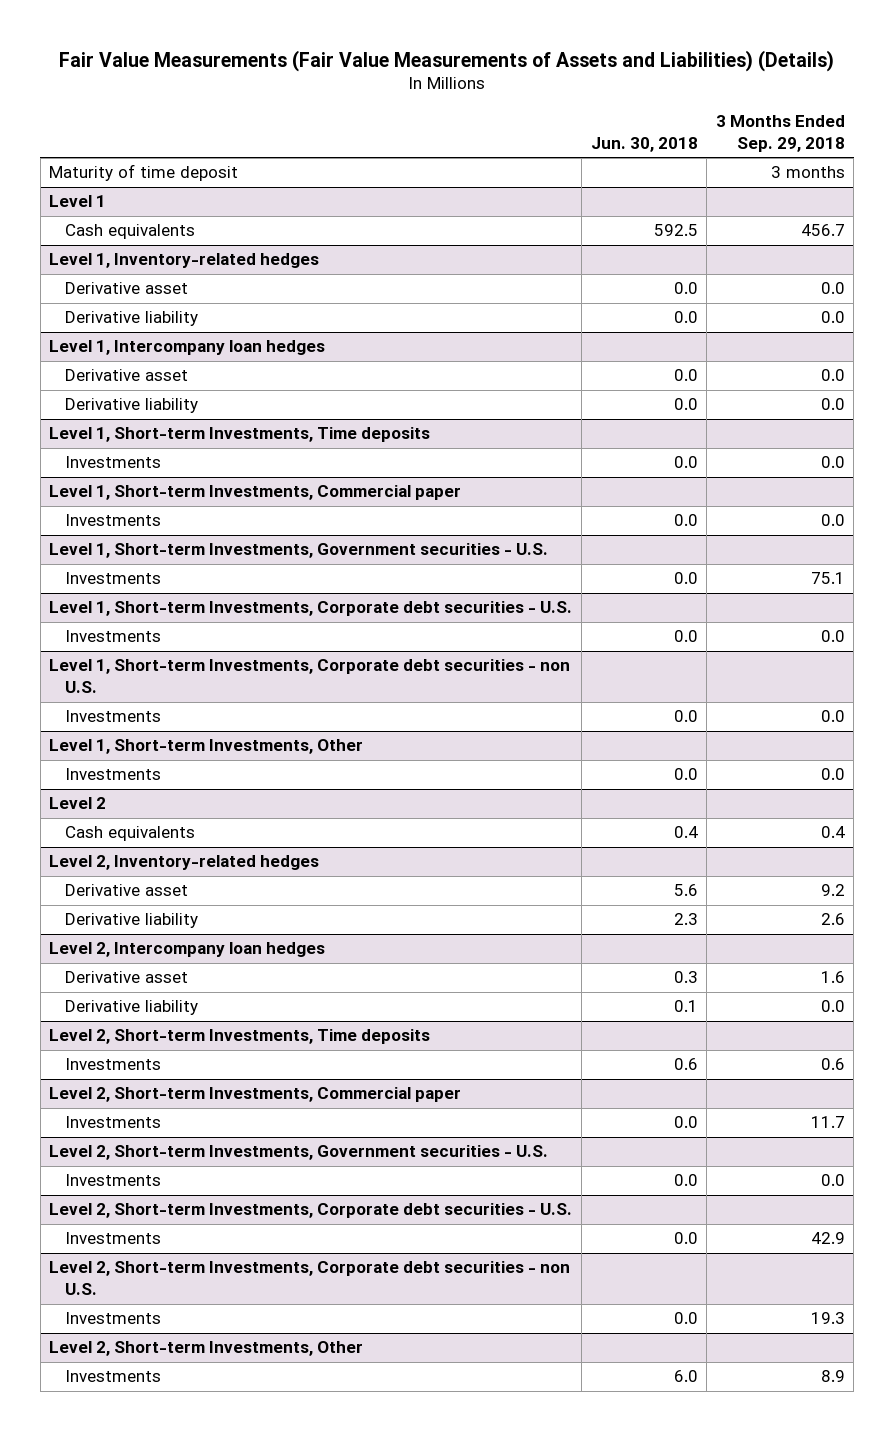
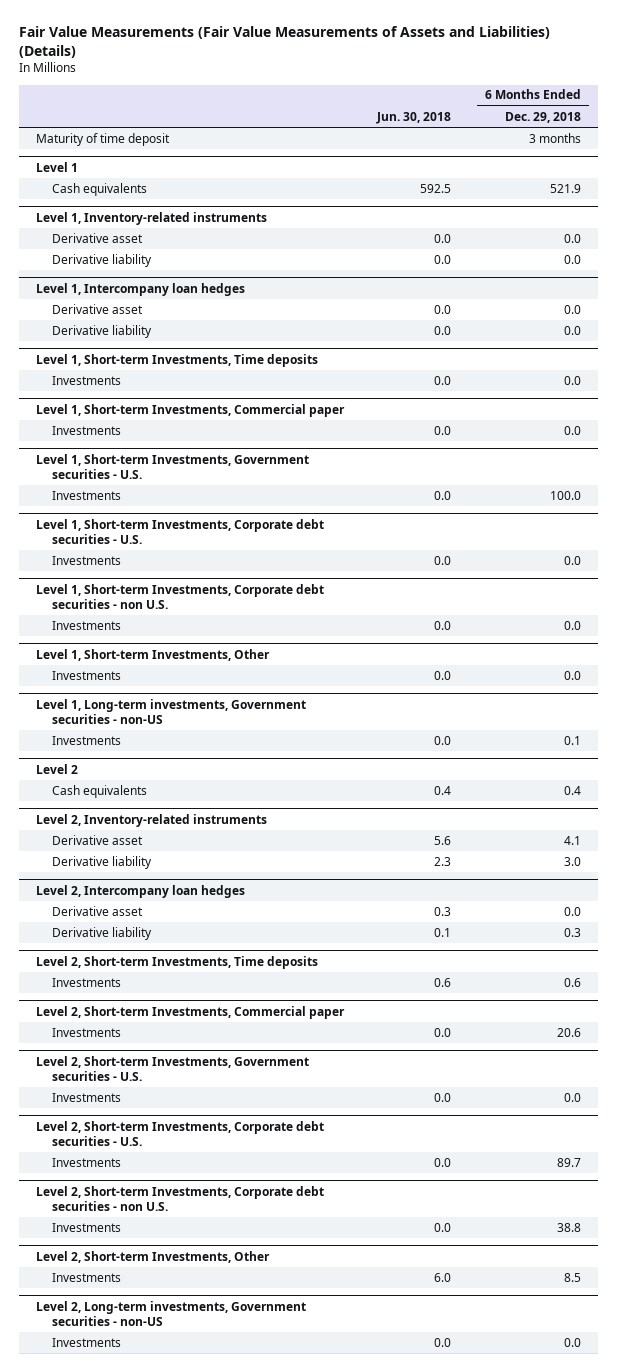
- | Jun. 30, 2018 | 3 Months Ended Sep. 29, 2018
+ | Jun. 30, 2018 | 6 Months Ended Dec. 29, 2018
- Level 1, Inventory-related hedges
+ Level 1, Inventory-related instruments
+ Level 1, Long-term investments, Government securities - non-US
+ Investments | 0.0 | 0.1
- Level 2, Inventory-related hedges
+ Level 2, Inventory-related instruments
+ Level 2, Long-term investments, Government securities - non-US
+ Investments | 0.0 | 0.0

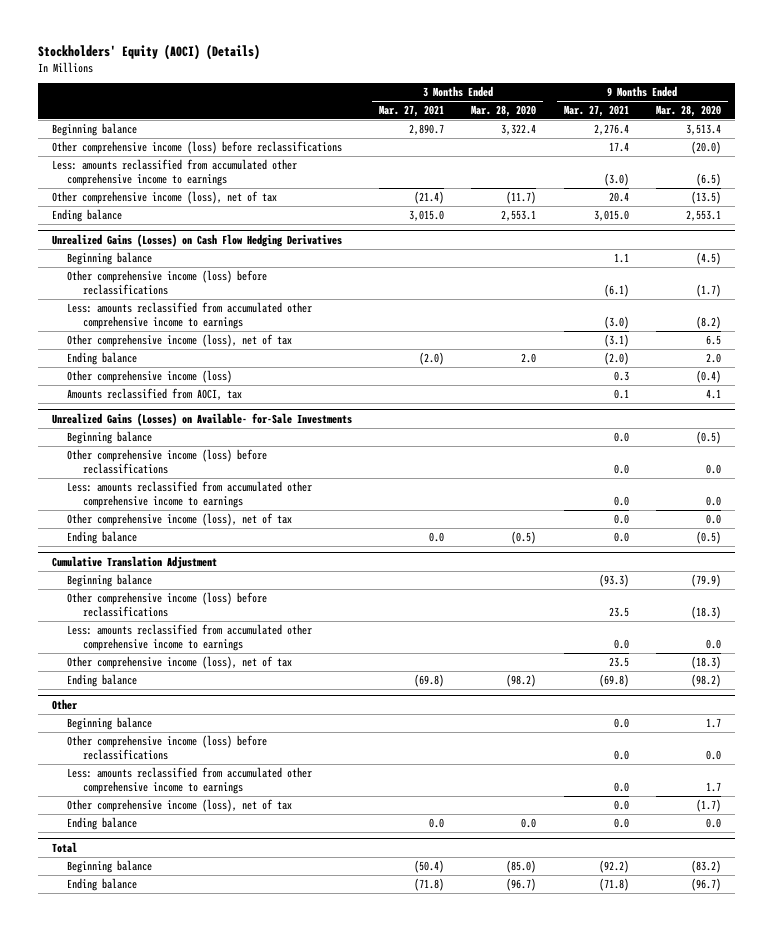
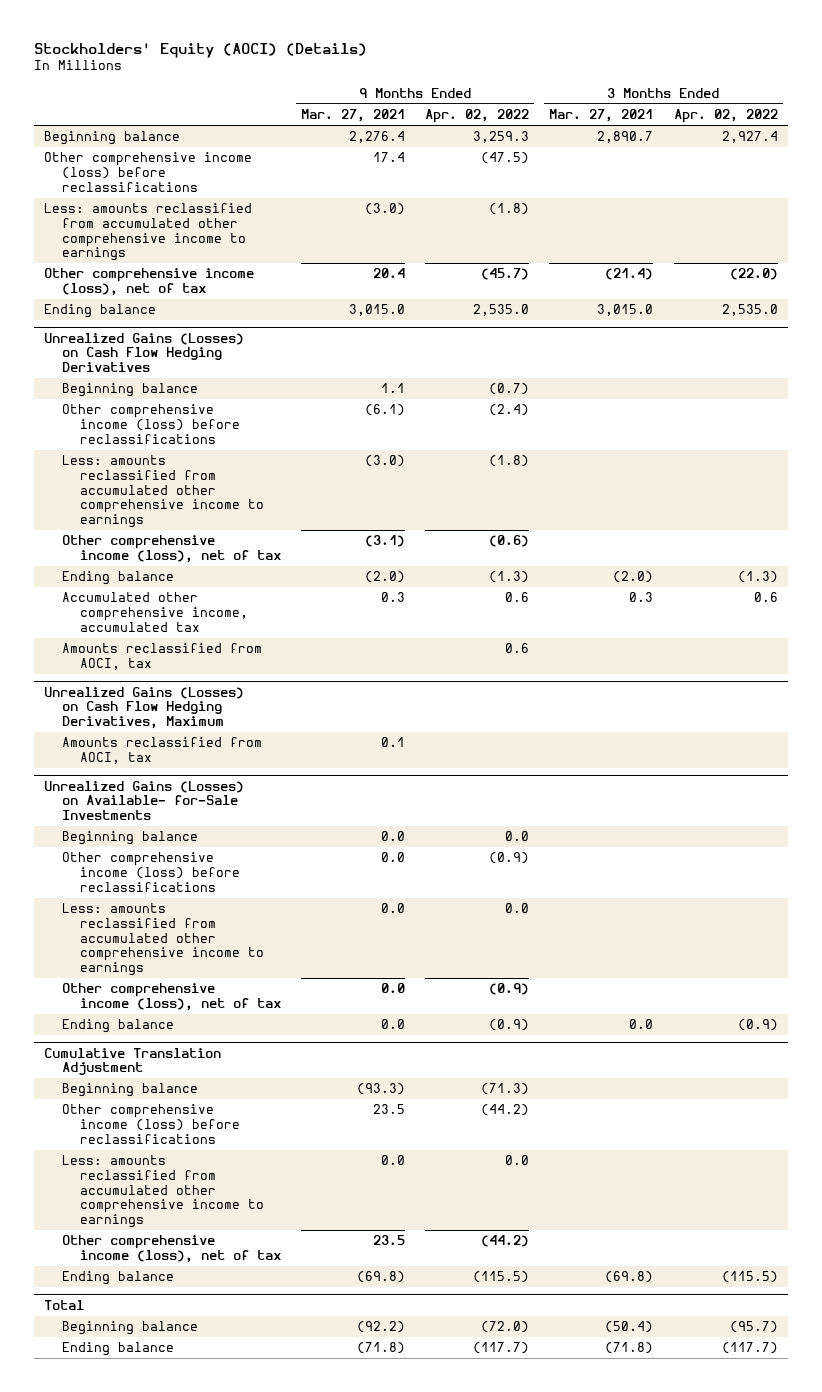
- | 3 Months Ended Mar. 27, 2021 | 3 Months Ended Mar. 28, 2020 | 9 Months Ended Mar. 27, 2021 | 9 Months Ended Mar. 28, 2020
+ | 9 Months Ended Mar. 27, 2021 | 9 Months Ended Apr. 02, 2022 | 3 Months Ended Mar. 27, 2021 | 3 Months Ended Apr. 02, 2022
@ Unrealized Gains (Losses) on Cash Flow Hedging Derivatives
- Other comprehensive income (loss) | | | 0.3 | (0.4)
+ Accumulated other comprehensive income, accumulated tax | 0.3 | 0.6 | 0.3 | 0.6
+ Amounts reclassified from AOCI, tax | | 0.6 | |
+ Unrealized Gains (Losses) on Cash Flow Hedging Derivatives, Maximum
- Other
- Beginning balance | | | 0.0 | 1.7
- Other comprehensive income (loss) before reclassifications | | | 0.0 | 0.0
- Less: amounts reclassified from accumulated other comprehensive income to earnings | | | 0.0 | 1.7
- Other comprehensive income (loss), net of tax | | | 0.0 | (1.7)
- Ending balance | 0.0 | 0.0 | 0.0 | 0.0

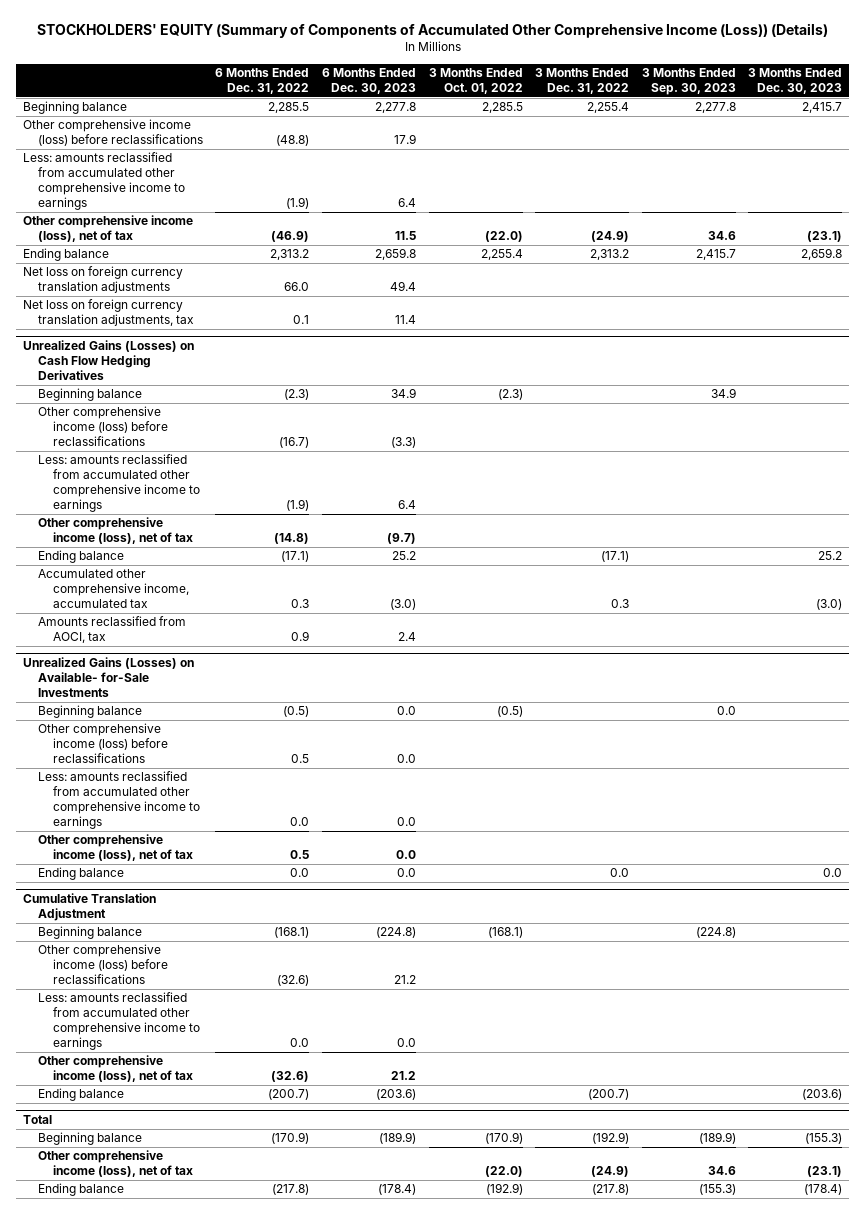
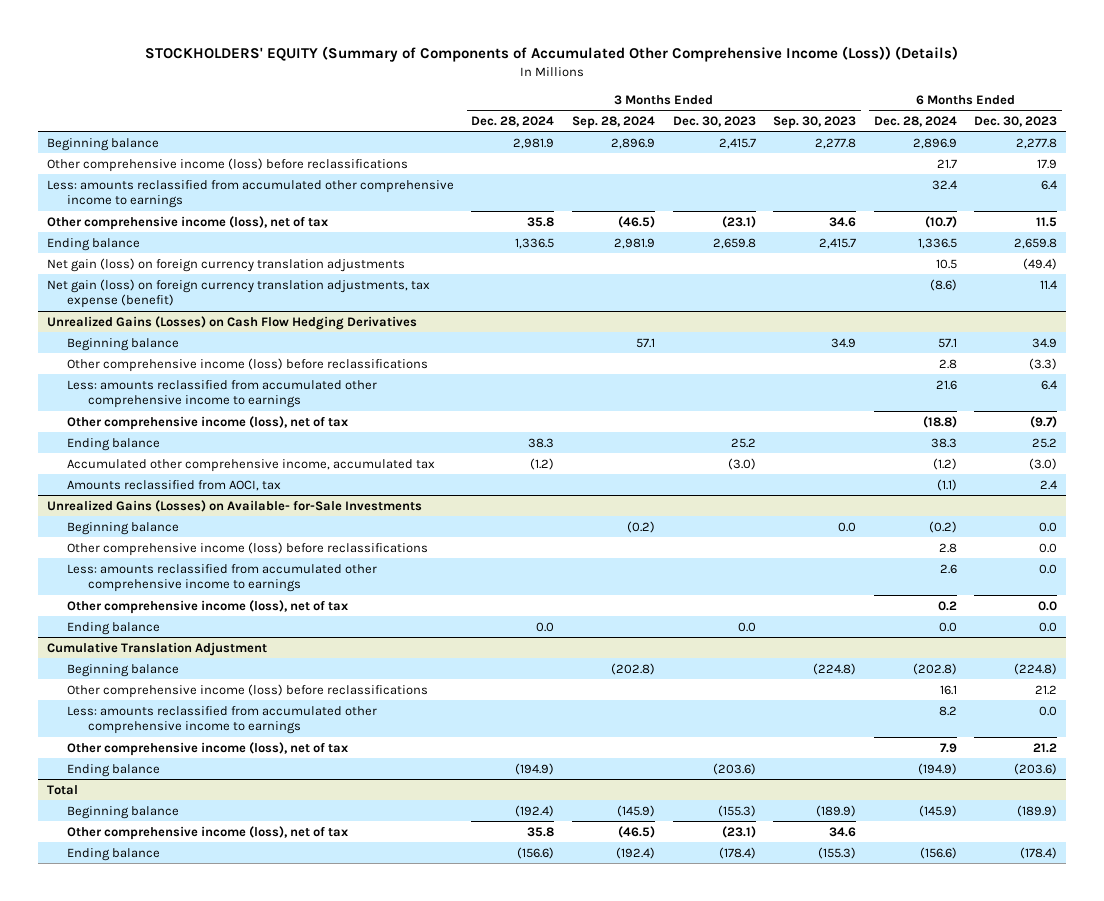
- | 6 Months Ended Dec. 31, 2022 | 6 Months Ended Dec. 30, 2023 | 3 Months Ended Oct. 01, 2022 | 3 Months Ended Dec. 31, 2022 | 3 Months Ended Sep. 30, 2023 | 3 Months Ended Dec. 30, 2023
+ | 3 Months Ended Dec. 28, 2024 | 3 Months Ended Sep. 28, 2024 | 3 Months Ended Dec. 30, 2023 | 3 Months Ended Sep. 30, 2023 | 6 Months Ended Dec. 28, 2024 | 6 Months Ended Dec. 30, 2023
- Net loss on foreign currency translation adjustments | 66.0 | 49.4 | | | |
- Net loss on foreign currency translation adjustments, tax | 0.1 | 11.4 | | | |
+ Net gain (loss) on foreign currency translation adjustments | | | | | 10.5 | (49.4)
+ Net gain (loss) on foreign currency translation adjustments, tax expense (benefit) | | | | | (8.6) | 11.4

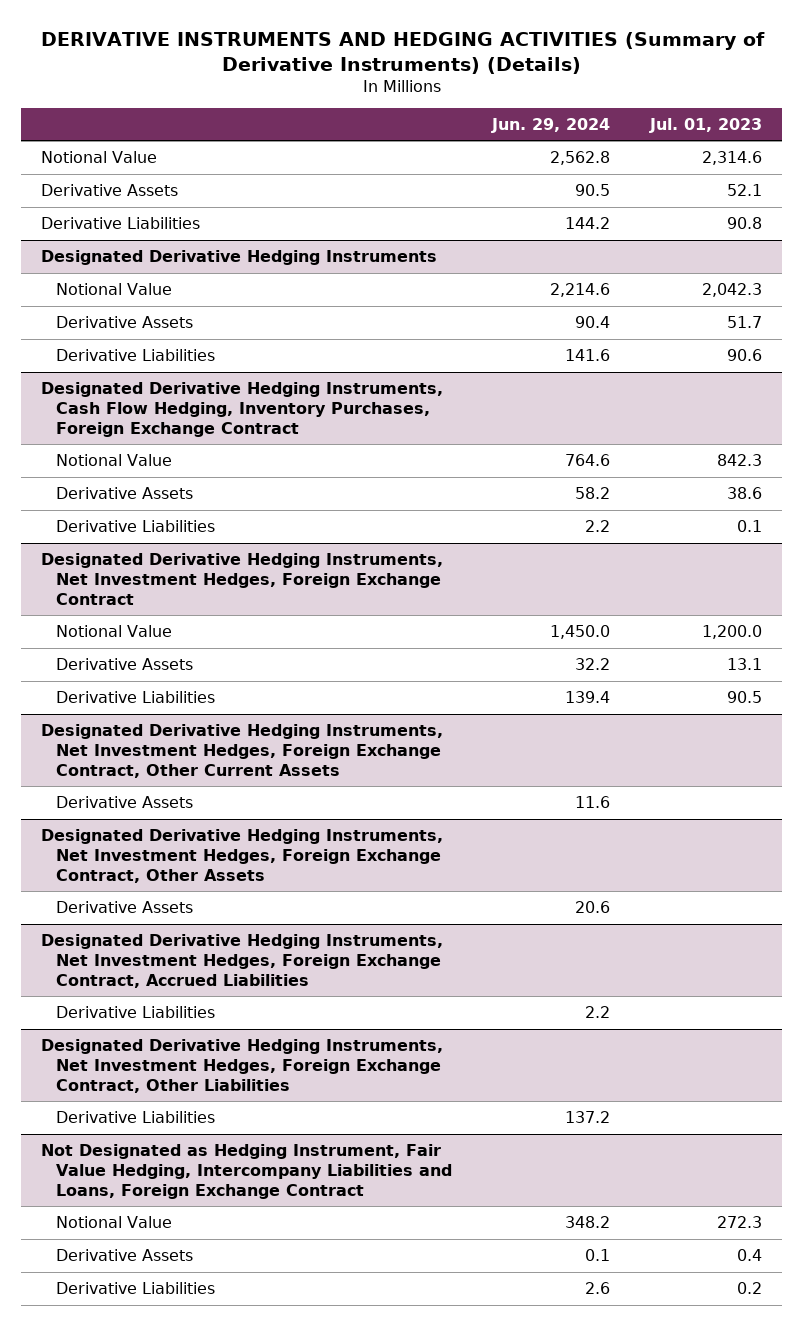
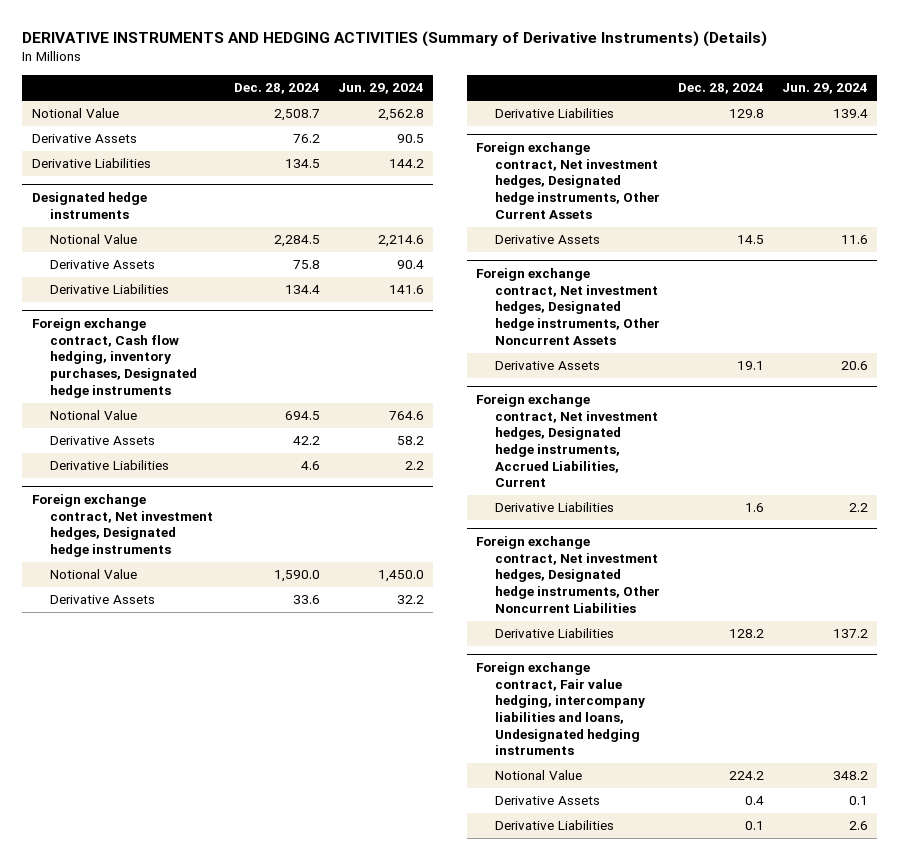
- | Jun. 29, 2024 | Jul. 01, 2023
+ | Dec. 28, 2024 | Jun. 29, 2024
- Designated Derivative Hedging Instruments
+ Designated hedge instruments
- Designated Derivative Hedging Instruments, Cash Flow Hedging, Inventory Purchases, Foreign Exchange Contract
+ Foreign exchange contract, Cash flow hedging, inventory purchases, Designated hedge instruments
- Designated Derivative Hedging Instruments, Net Investment Hedges, Foreign Exchange Contract
+ Foreign exchange contract, Net investment hedges, Designated hedge instruments
- Designated Derivative Hedging Instruments, Net Investment Hedges, Foreign Exchange Contract, Other Current Assets
+ Foreign exchange contract, Net investment hedges, Designated hedge instruments, Other Current Assets
- Designated Derivative Hedging Instruments, Net Investment Hedges, Foreign Exchange Contract, Other Assets
+ Foreign exchange contract, Net investment hedges, Designated hedge instruments, Other Noncurrent Assets
- Designated Derivative Hedging Instruments, Net Investment Hedges, Foreign Exchange Contract, Accrued Liabilities
+ Foreign exchange contract, Net investment hedges, Designated hedge instruments, Accrued Liabilities, Current
- Designated Derivative Hedging Instruments, Net Investment Hedges, Foreign Exchange Contract, Other Liabilities
+ Foreign exchange contract, Net investment hedges, Designated hedge instruments, Other Noncurrent Liabilities
- Not Designated as Hedging Instrument, Fair Value Hedging, Intercompany Liabilities and Loans, Foreign Exchange Contract
+ Foreign exchange contract, Fair value hedging, intercompany liabilities and loans, Undesignated hedging instruments

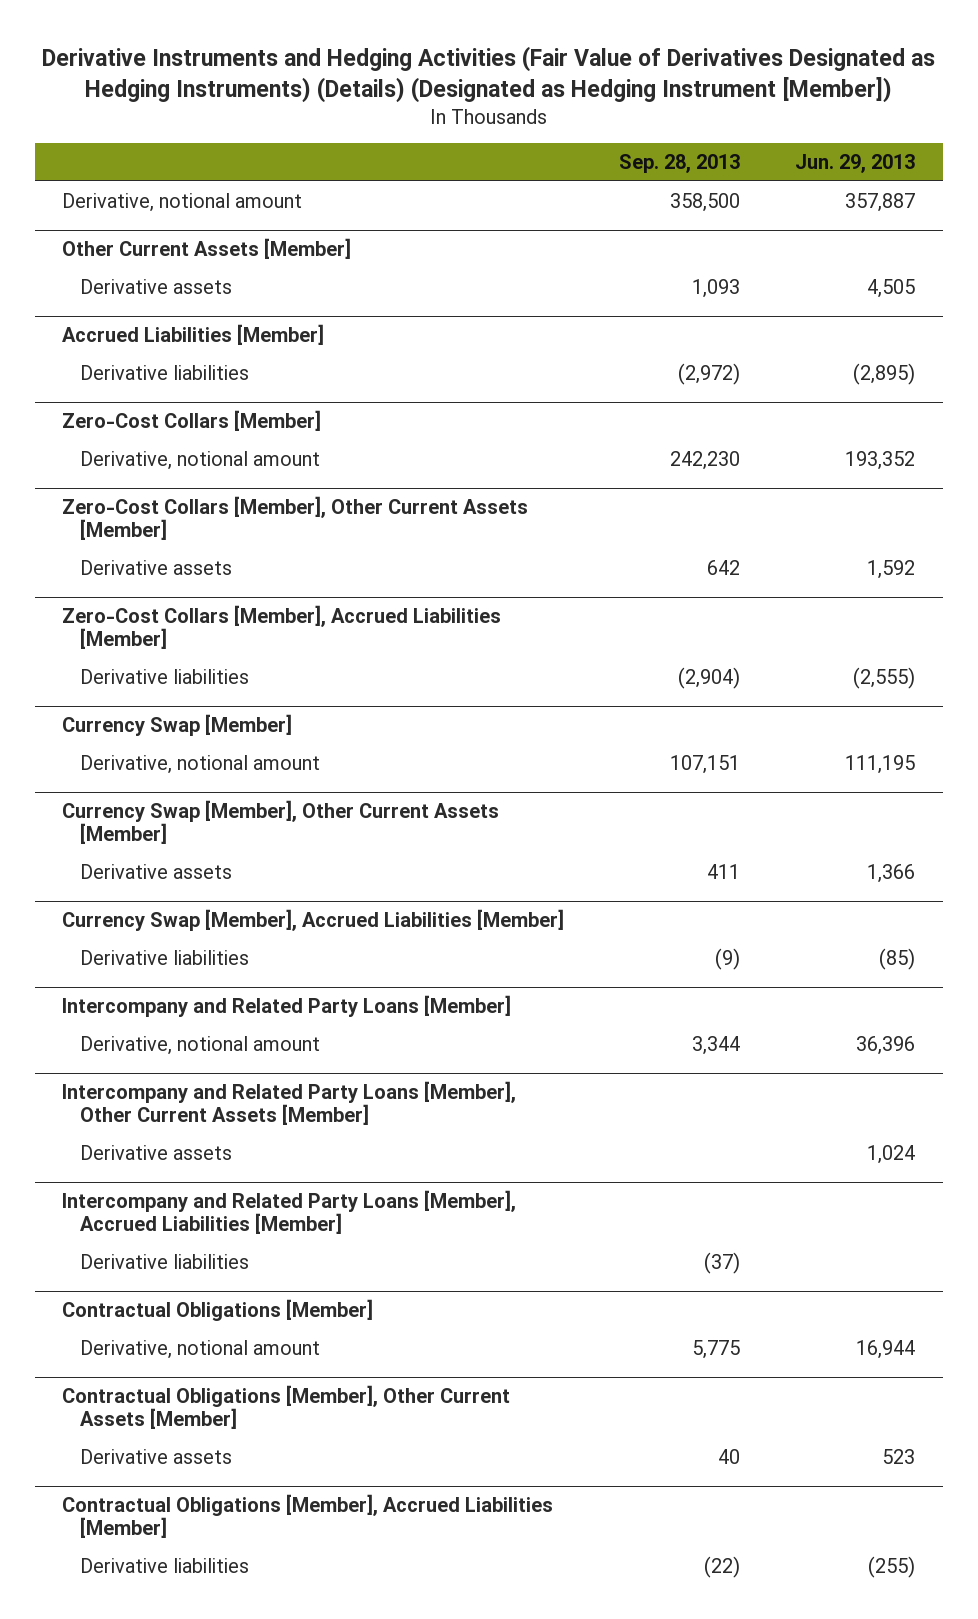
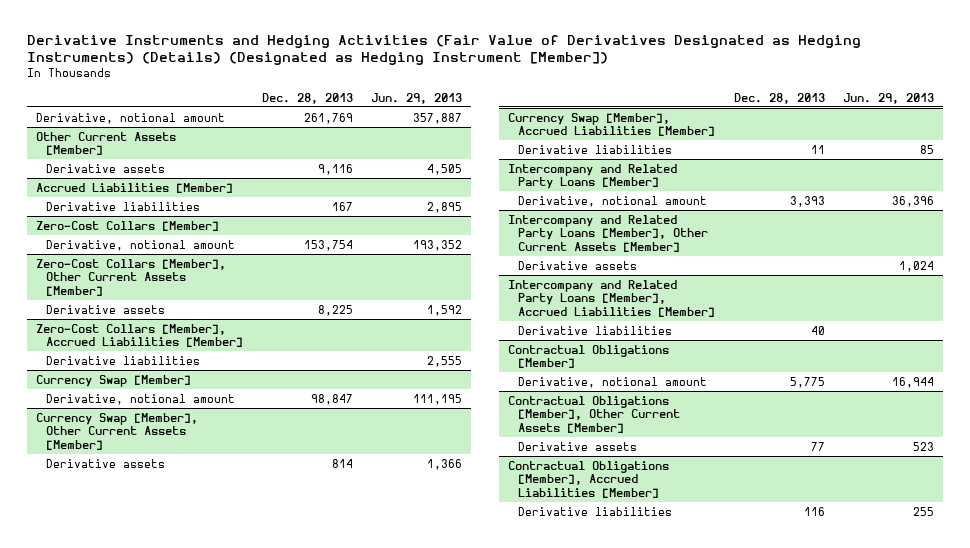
- | Sep. 28, 2013 | Jun. 29, 2013
+ | Dec. 28, 2013 | Jun. 29, 2013
@ Accrued Liabilities [Member]
- Derivative liabilities | (2,972) | (2,895)
+ Derivative liabilities | 167 | 2,895
@ Zero-Cost Collars [Member], Accrued Liabilities [Member]
- Derivative liabilities | (2,904) | (2,555)
+ Derivative liabilities | | 2,555
@ Currency Swap [Member], Accrued Liabilities [Member]
- Derivative liabilities | (9) | (85)
+ Derivative liabilities | 11 | 85
@ Contractual Obligations [Member], Accrued Liabilities [Member]
- Derivative liabilities | (22) | (255)
+ Derivative liabilities | 116 | 255

